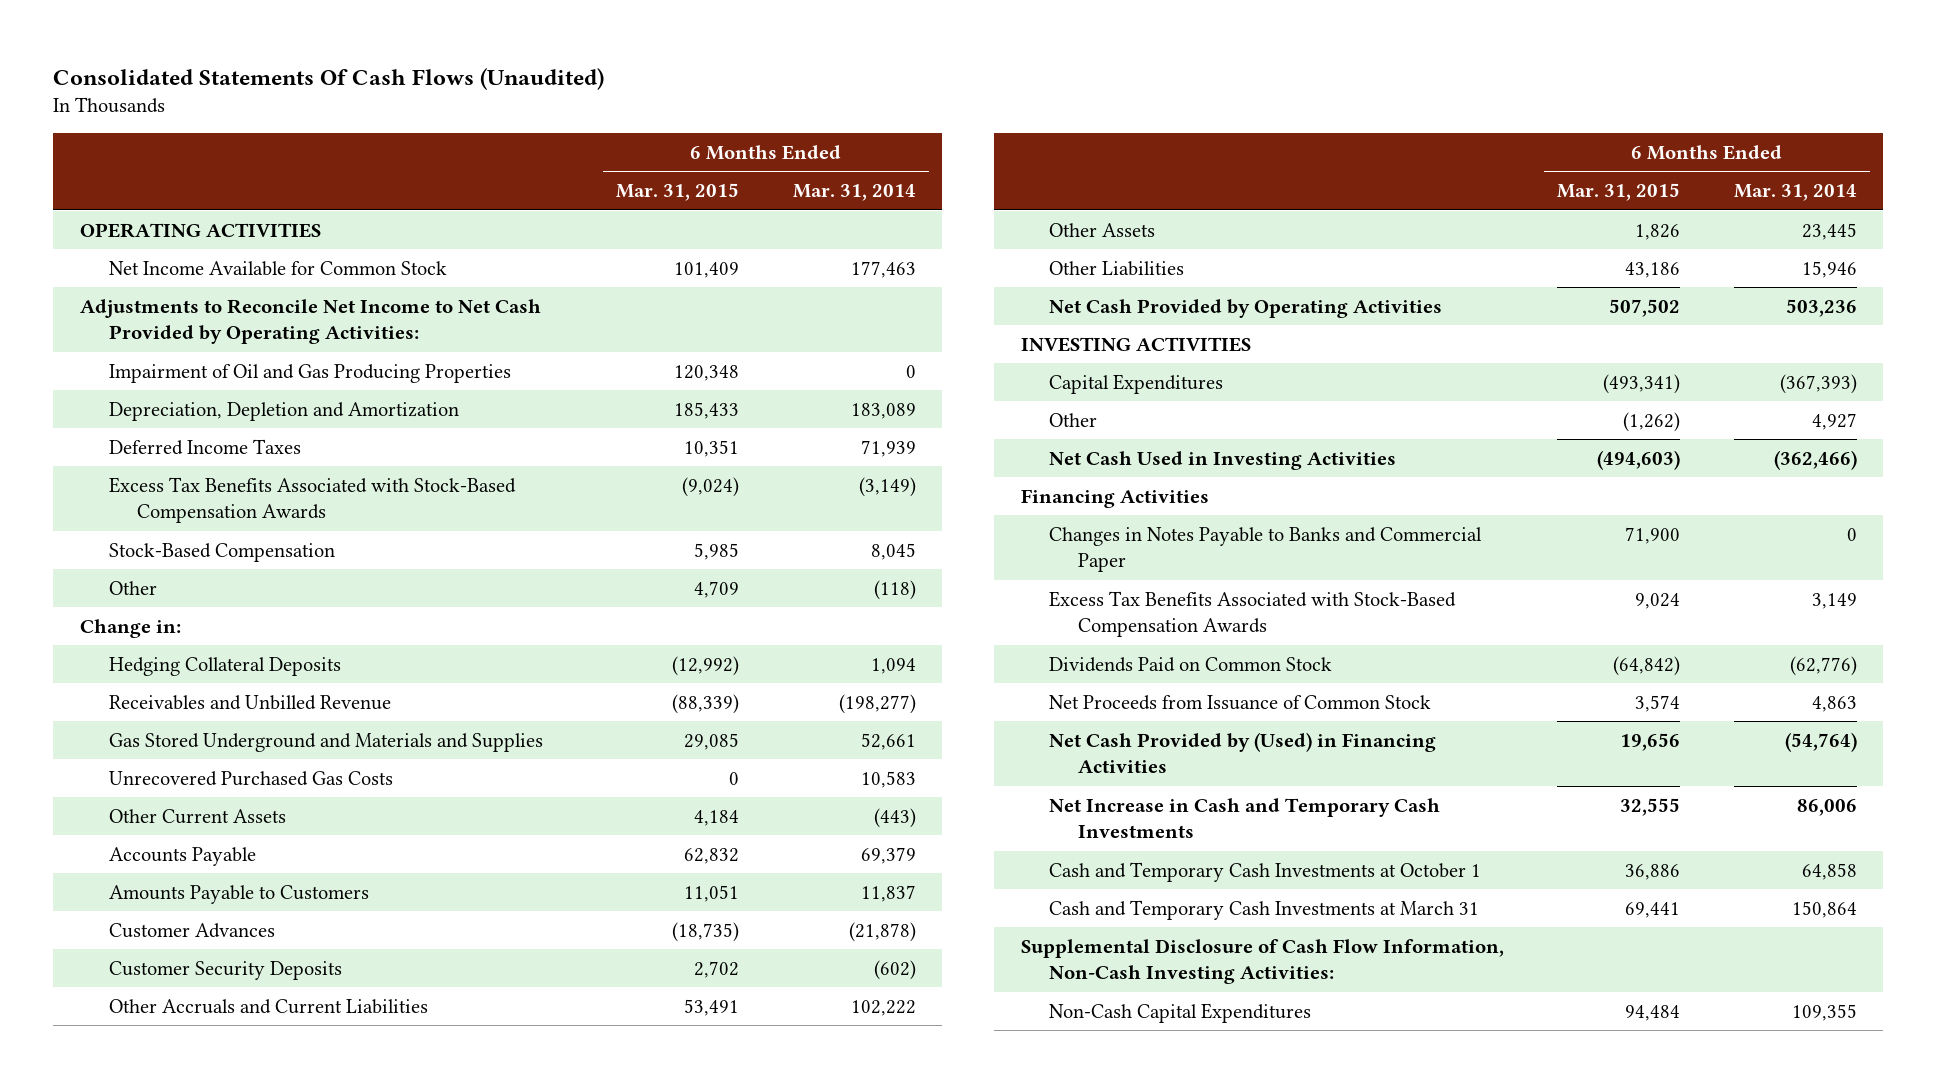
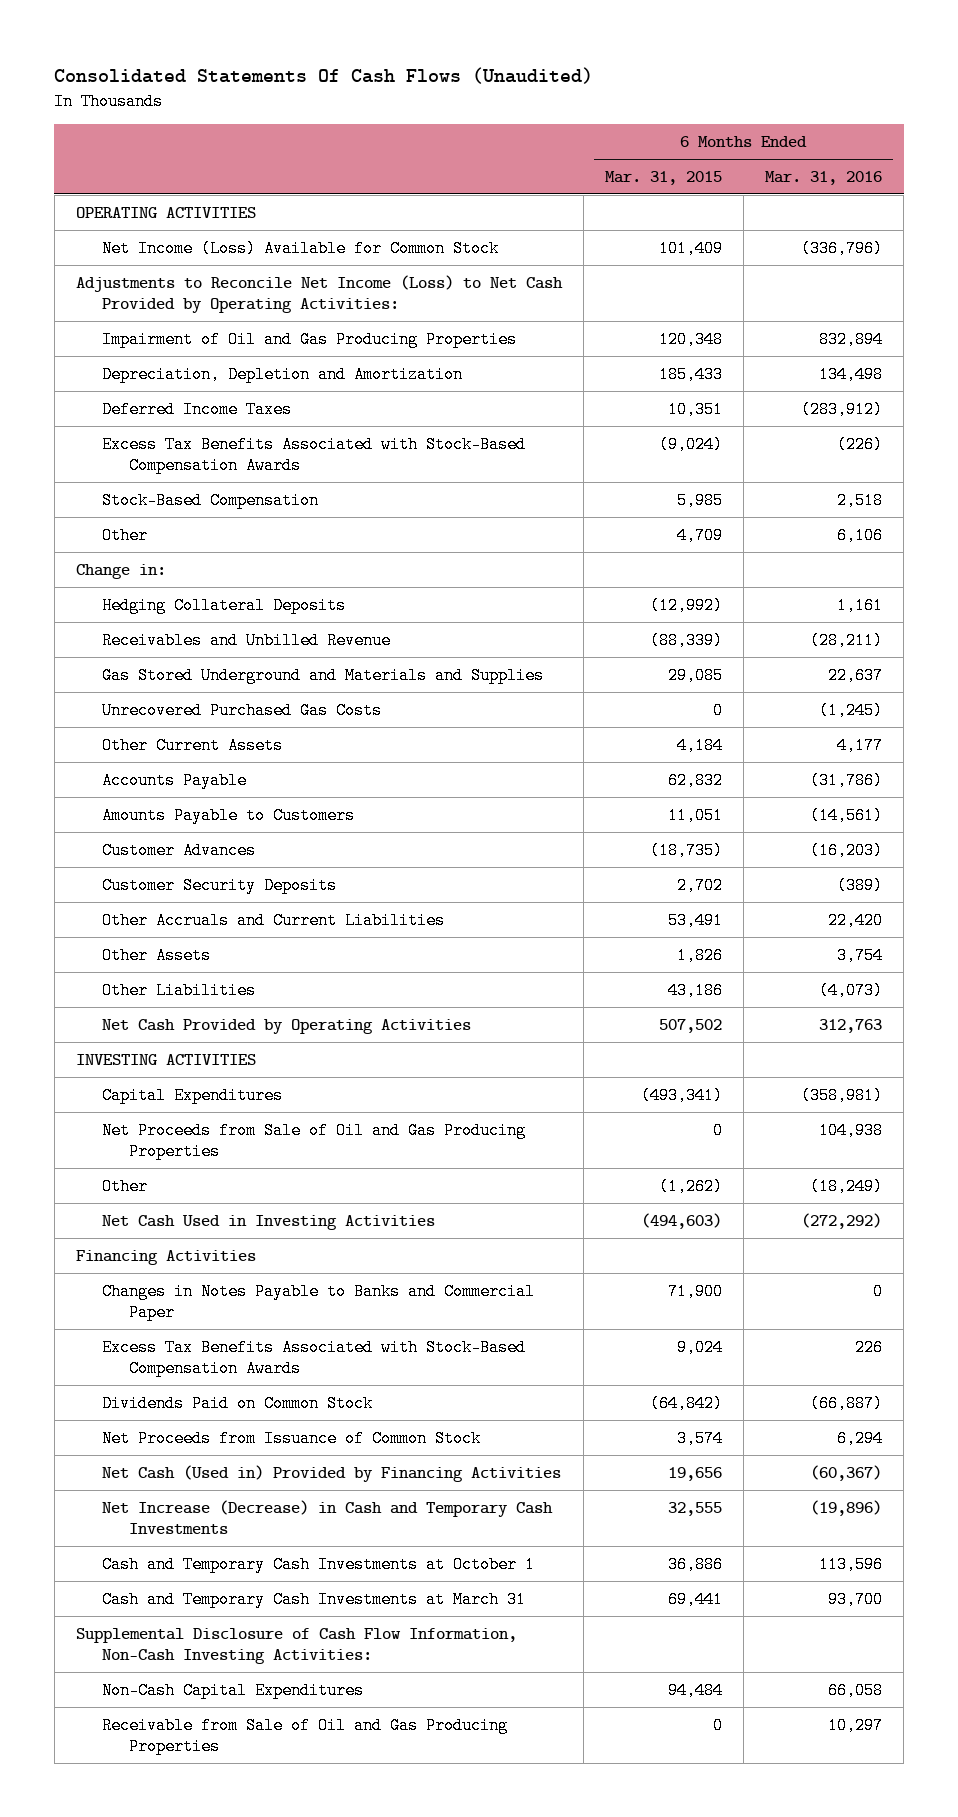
- | 6 Months Ended Mar. 31, 2015 | 6 Months Ended Mar. 31, 2014
+ | 6 Months Ended Mar. 31, 2015 | 6 Months Ended Mar. 31, 2016
- Net Income Available for Common Stock | 101,409 | 177,463
- Adjustments to Reconcile Net Income to Net Cash Provided by Operating Activities:
+ Net Income (Loss) Available for Common Stock | 101,409 | (336,796)
+ Adjustments to Reconcile Net Income (Loss) to Net Cash Provided by Operating Activities:
+ Net Proceeds from Sale of Oil and Gas Producing Properties | 0 | 104,938
- Net Cash Provided by (Used) in Financing Activities | 19,656 | (54,764)
- Net Increase in Cash and Temporary Cash Investments | 32,555 | 86,006
+ Net Cash (Used in) Provided by Financing Activities | 19,656 | (60,367)
+ Net Increase (Decrease) in Cash and Temporary Cash Investments | 32,555 | (19,896)
+ Receivable from Sale of Oil and Gas Producing Properties | 0 | 10,297

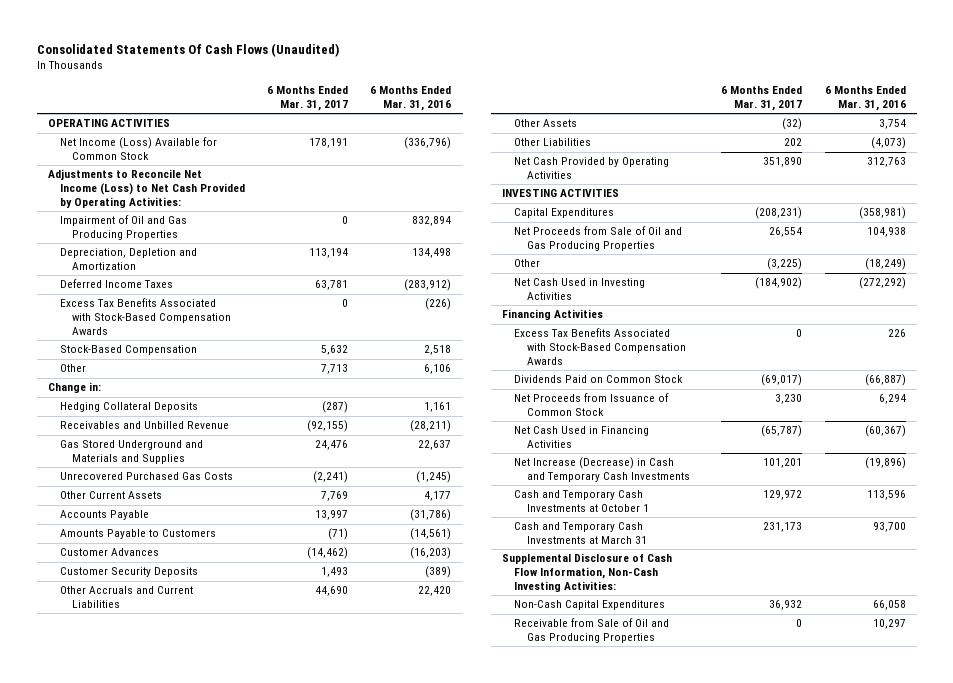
- | 6 Months Ended Mar. 31, 2015 | 6 Months Ended Mar. 31, 2016
+ | 6 Months Ended Mar. 31, 2017 | 6 Months Ended Mar. 31, 2016
- Changes in Notes Payable to Banks and Commercial Paper | 71,900 | 0
- Net Cash (Used in) Provided by Financing Activities | 19,656 | (60,367)
+ Net Cash Used in Financing Activities | (65,787) | (60,367)

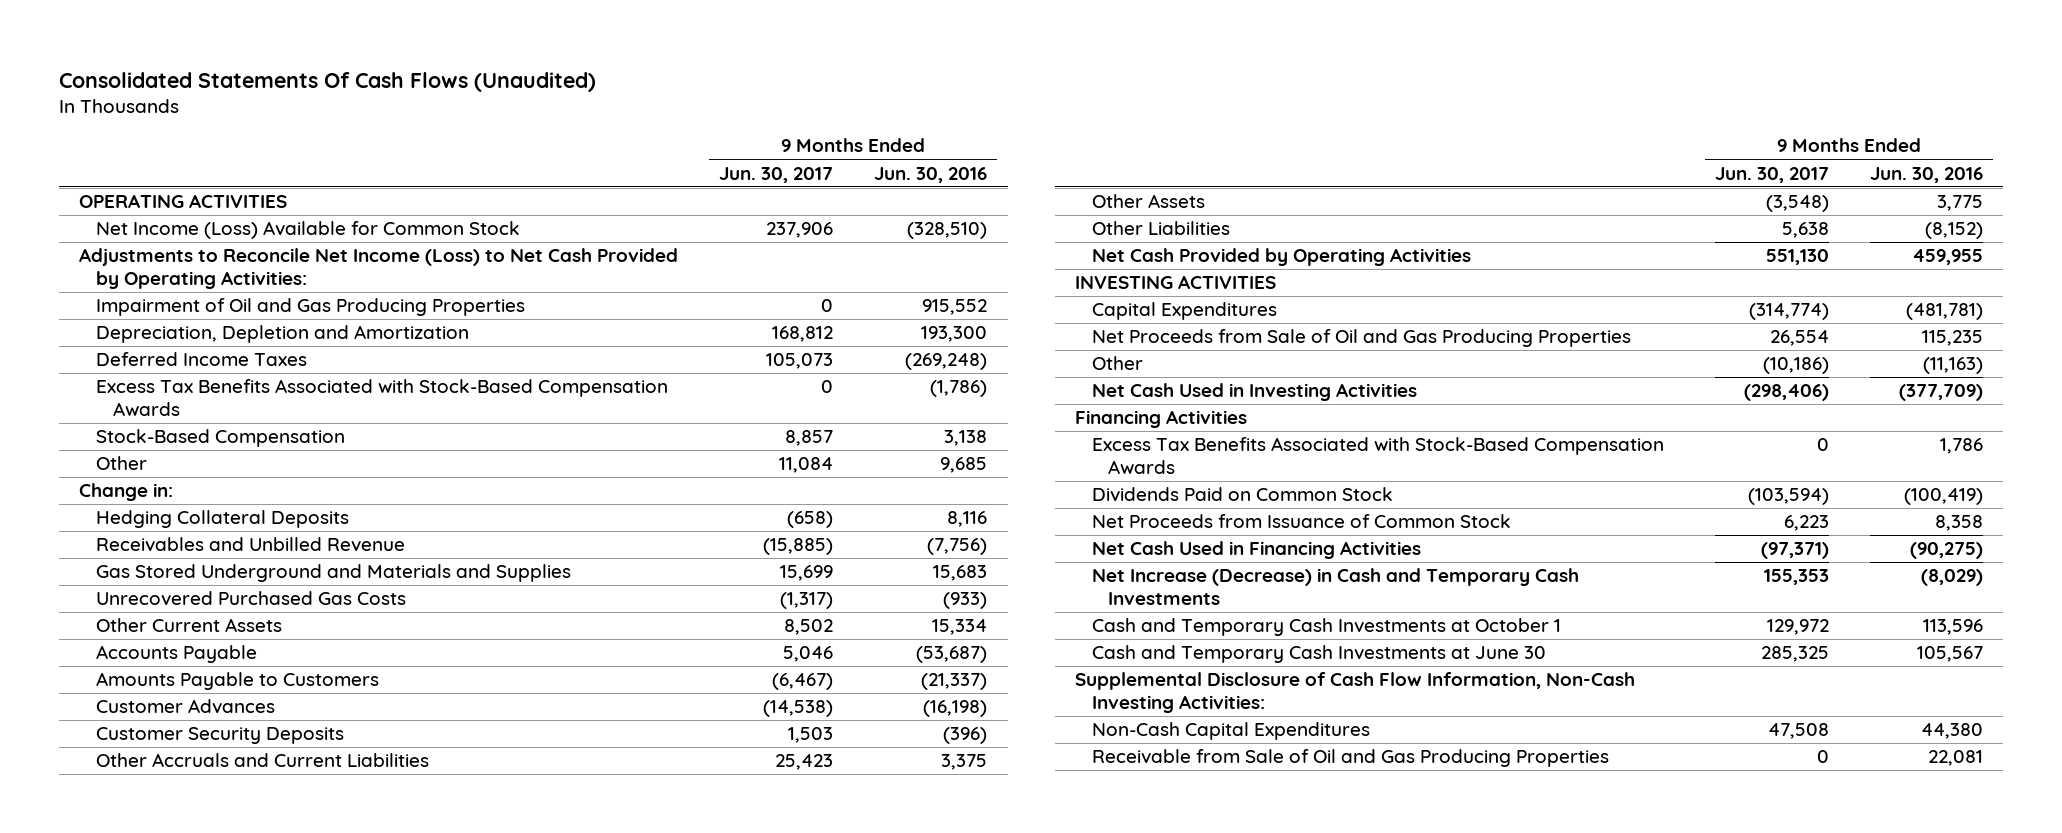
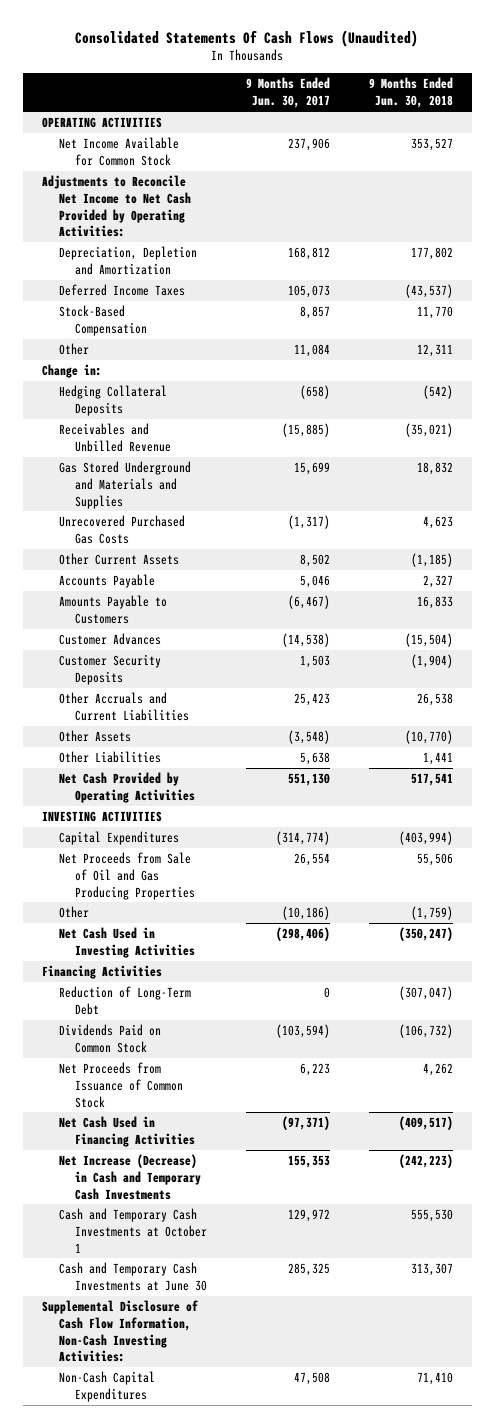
- | 9 Months Ended Jun. 30, 2017 | 9 Months Ended Jun. 30, 2016
+ | 9 Months Ended Jun. 30, 2017 | 9 Months Ended Jun. 30, 2018
- Net Income (Loss) Available for Common Stock | 237,906 | (328,510)
- Adjustments to Reconcile Net Income (Loss) to Net Cash Provided by Operating Activities:
- Impairment of Oil and Gas Producing Properties | 0 | 915,552
+ Net Income Available for Common Stock | 237,906 | 353,527
+ Adjustments to Reconcile Net Income to Net Cash Provided by Operating Activities:
- Excess Tax Benefits Associated with Stock-Based Compensation Awards | 0 | (1,786)
- Excess Tax Benefits Associated with Stock-Based Compensation Awards | 0 | 1,786
+ Reduction of Long-Term Debt | 0 | (307,047)
- Receivable from Sale of Oil and Gas Producing Properties | 0 | 22,081

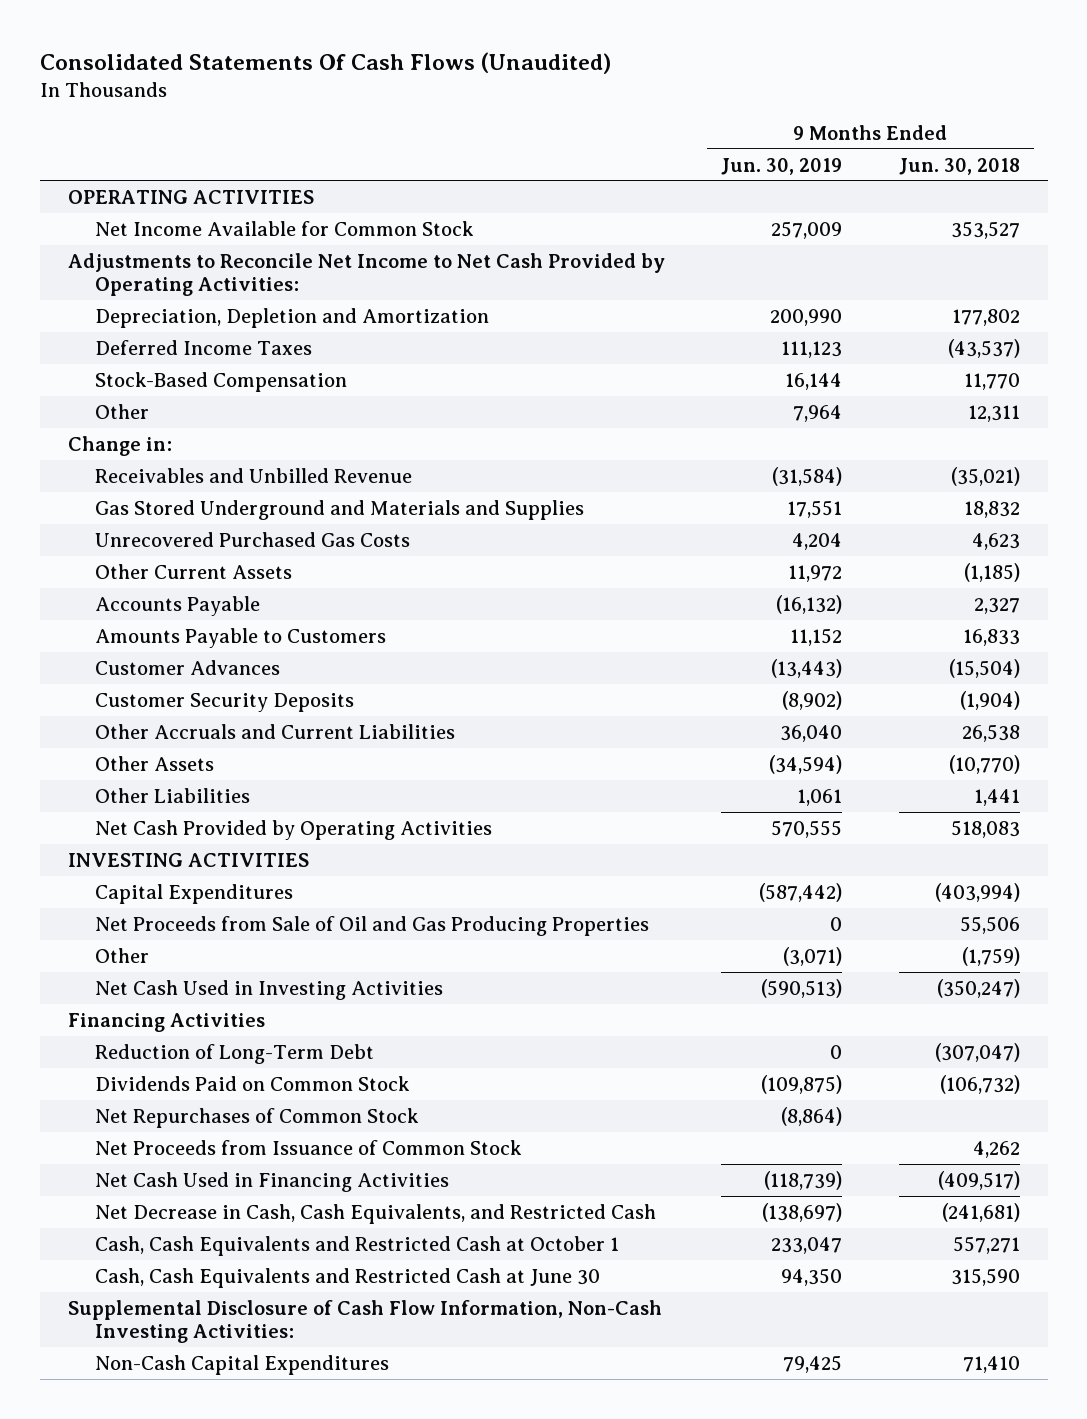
- | 9 Months Ended Jun. 30, 2017 | 9 Months Ended Jun. 30, 2018
+ | 9 Months Ended Jun. 30, 2019 | 9 Months Ended Jun. 30, 2018
- Hedging Collateral Deposits | (658) | (542)
- Net Cash Provided by Operating Activities | 551,130 | 517,541
+ Net Cash Provided by Operating Activities | 570,555 | 518,083
+ Net Repurchases of Common Stock | (8,864) |
- Net Increase (Decrease) in Cash and Temporary Cash Investments | 155,353 | (242,223)
- Cash and Temporary Cash Investments at October 1 | 129,972 | 555,530
- Cash and Temporary Cash Investments at June 30 | 285,325 | 313,307
+ Net Decrease in Cash, Cash Equivalents, and Restricted Cash | (138,697) | (241,681)
+ Cash, Cash Equivalents and Restricted Cash at October 1 | 233,047 | 557,271
+ Cash, Cash Equivalents and Restricted Cash at June 30 | 94,350 | 315,590

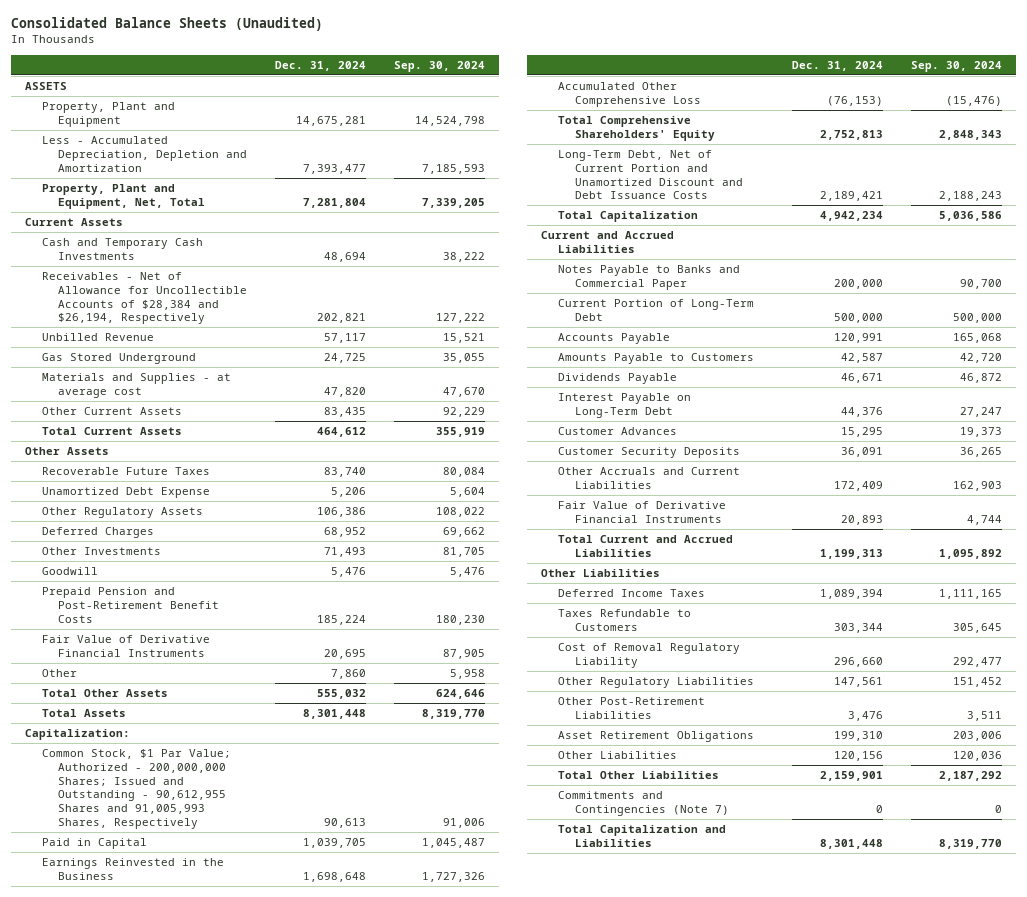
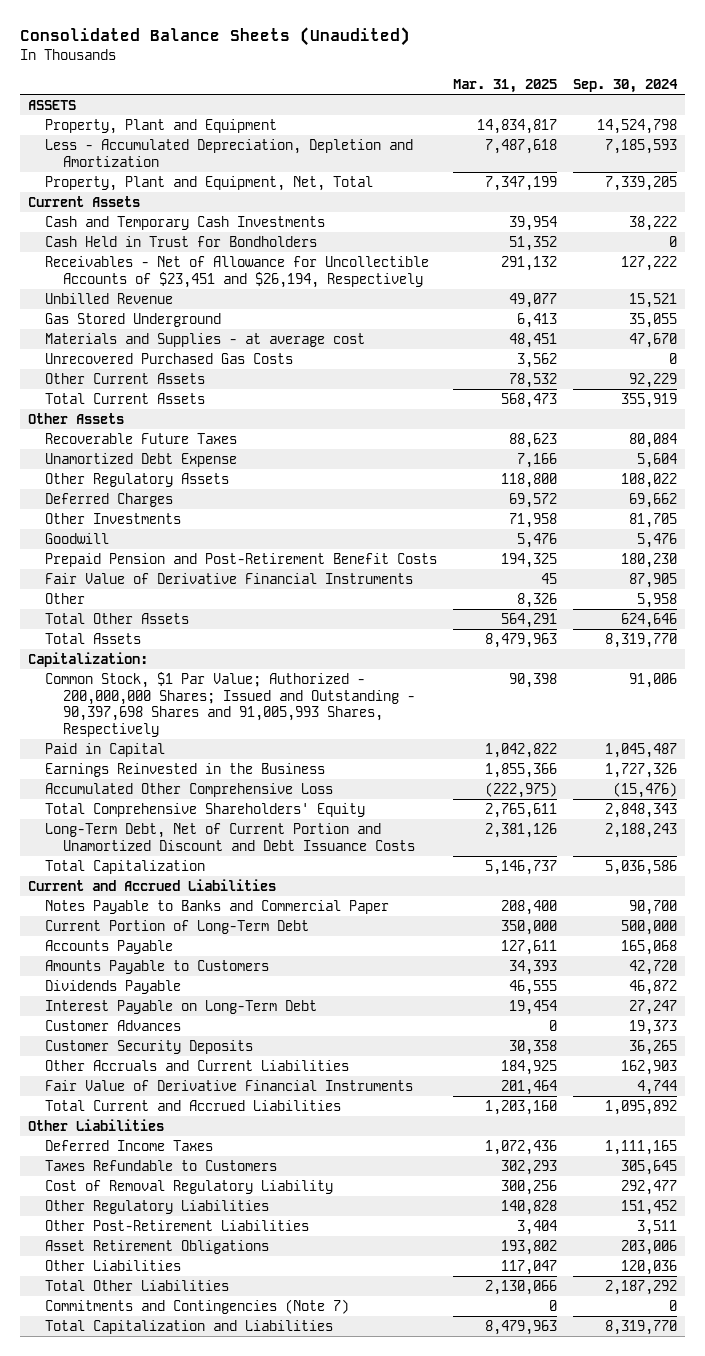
- | Dec. 31, 2024 | Sep. 30, 2024
+ | Mar. 31, 2025 | Sep. 30, 2024
- Receivables - Net of Allowance for Uncollectible Accounts of $28,384 and $26,194, Respectively | 202,821 | 127,222
+ Cash Held in Trust for Bondholders | 51,352 | 0
+ Receivables - Net of Allowance for Uncollectible Accounts of $23,451 and $26,194, Respectively | 291,132 | 127,222
+ Unrecovered Purchased Gas Costs | 3,562 | 0
- Common Stock, $1 Par Value; Authorized - 200,000,000 Shares; Issued and Outstanding - 90,612,955 Shares and 91,005,993 Shares, Respectively | 90,613 | 91,006
+ Common Stock, $1 Par Value; Authorized - 200,000,000 Shares; Issued and Outstanding - 90,397,698 Shares and 91,005,993 Shares, Respectively | 90,398 | 91,006

